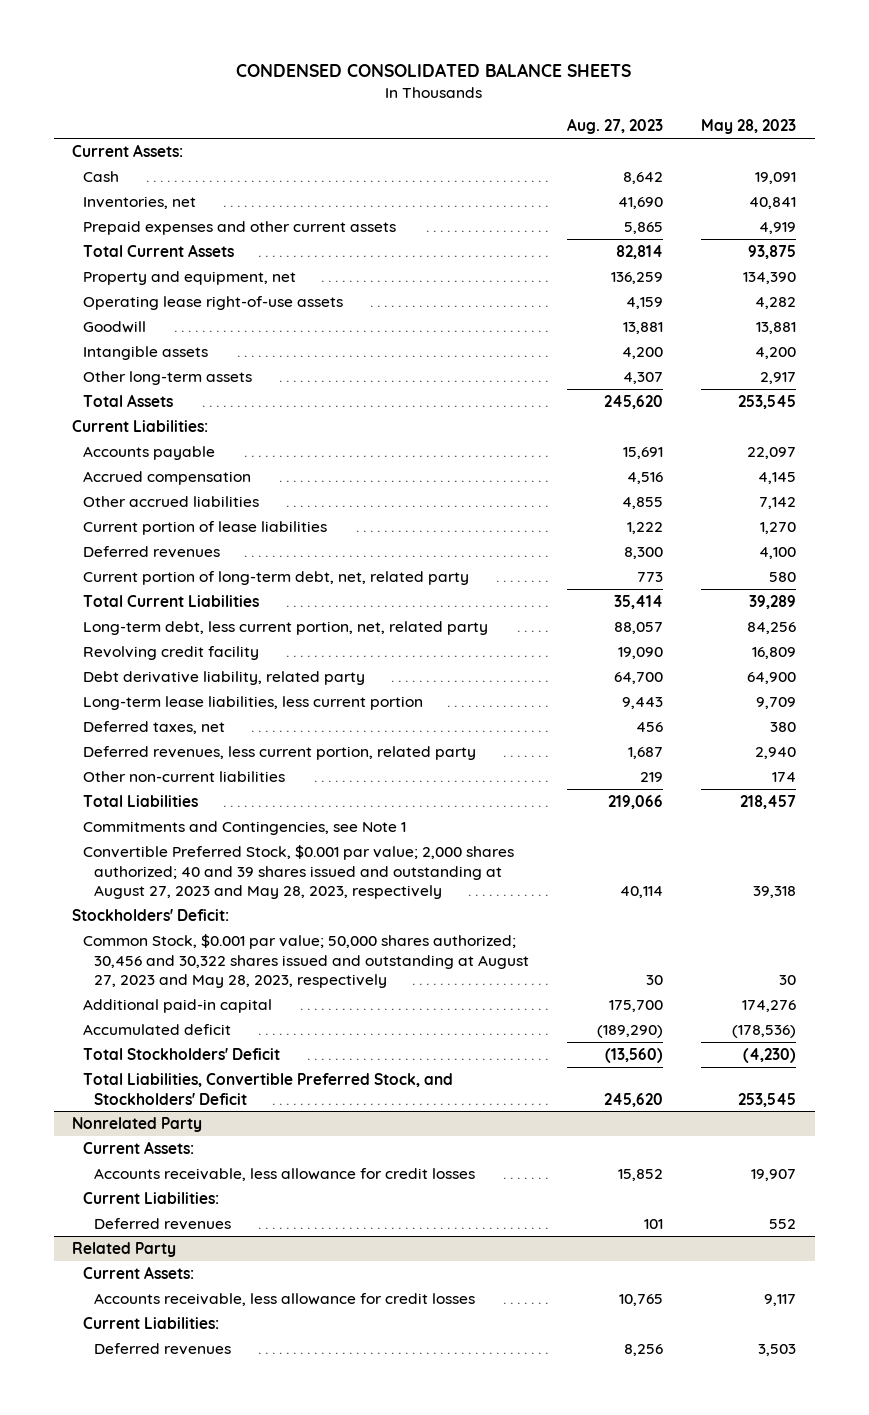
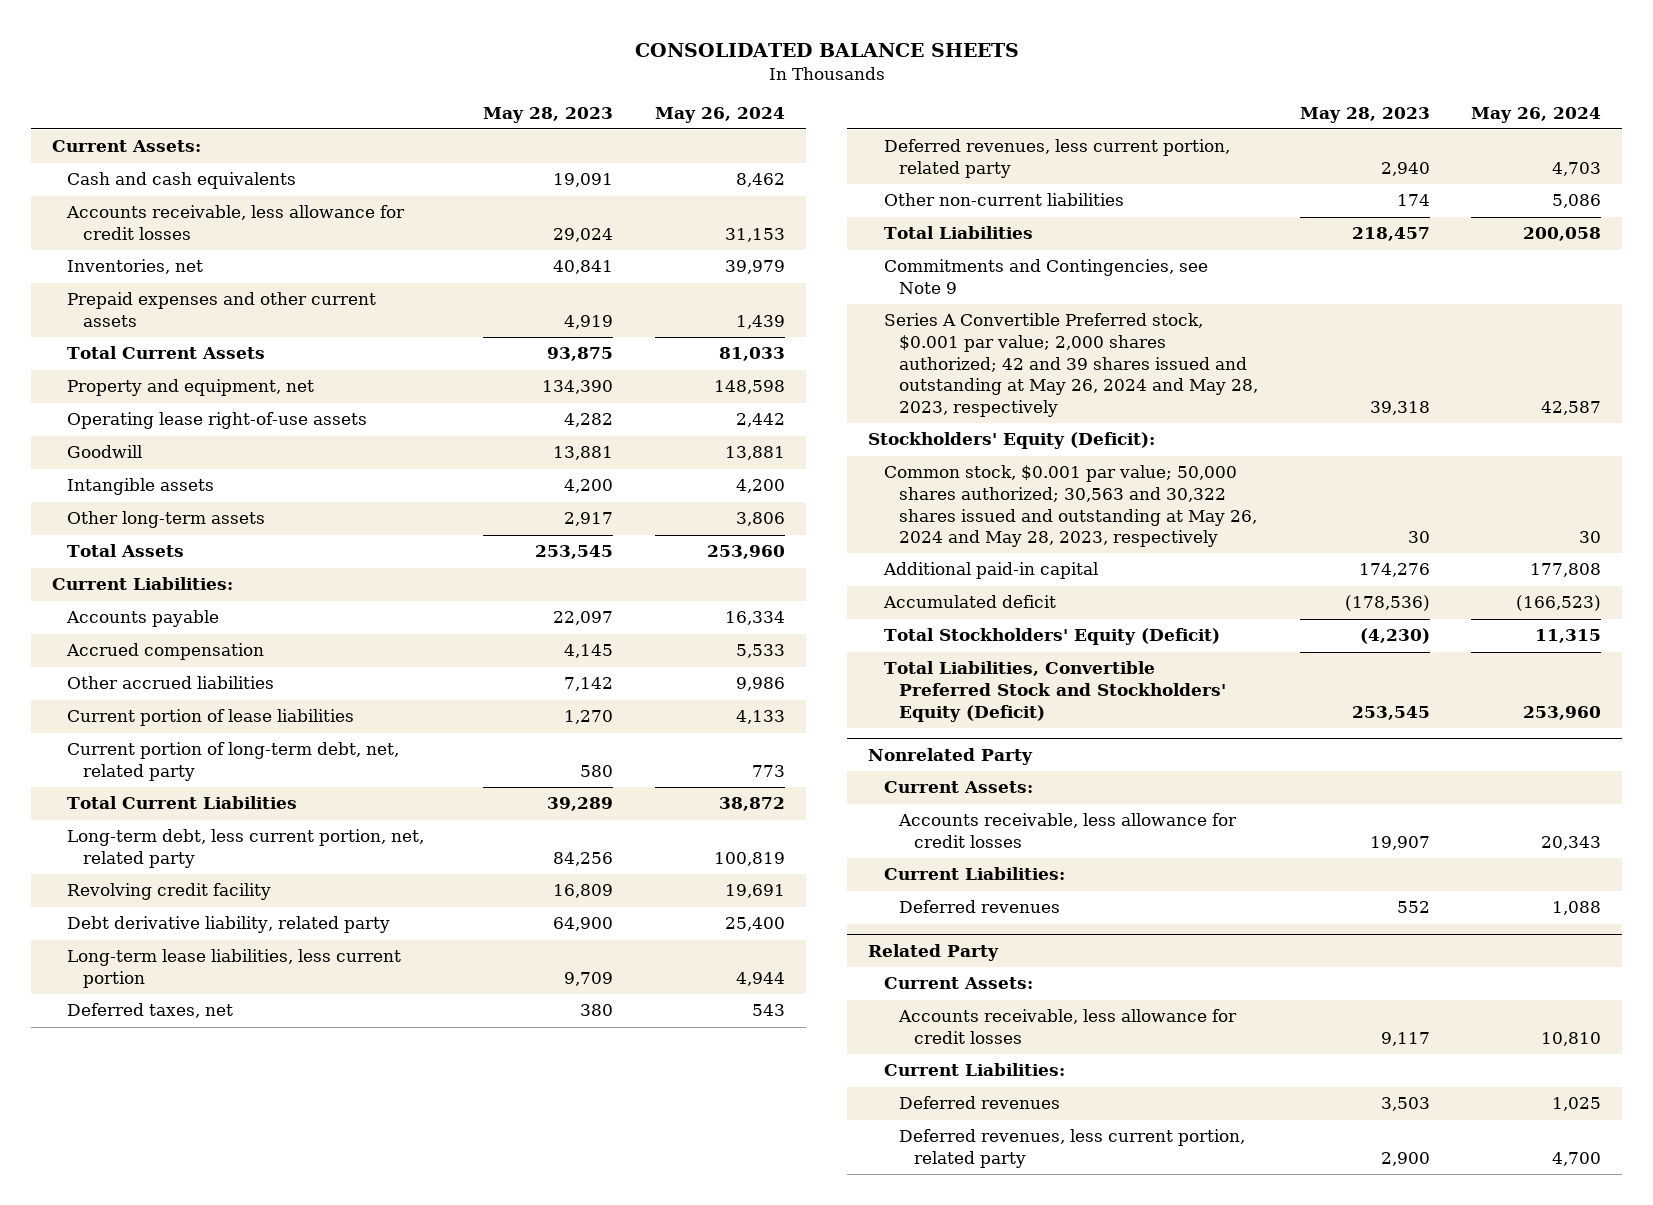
- CONDENSED CONSOLIDATED BALANCE SHEETS
+ CONSOLIDATED BALANCE SHEETS
- | Aug. 27, 2023 | May 28, 2023
+ | May 28, 2023 | May 26, 2024
- Cash | 8,642 | 19,091
+ Cash and cash equivalents | 19,091 | 8,462
+ Accounts receivable, less allowance for credit losses | 29,024 | 31,153
- Deferred revenues | 8,300 | 4,100
- Commitments and Contingencies, see Note 1
- Convertible Preferred Stock, $0.001 par value; 2,000 shares authorized; 40 and 39 shares issued and outstanding at August 27, 2023 and May 28, 2023, respectively | 40,114 | 39,318
- Stockholders' Deficit:
- Common Stock, $0.001 par value; 50,000 shares authorized; 30,456 and 30,322 shares issued and outstanding at August 27, 2023 and May 28, 2023, respectively | 30 | 30
+ Commitments and Contingencies, see Note 9
+ Series A Convertible Preferred stock, $0.001 par value; 2,000 shares authorized; 42 and 39 shares issued and outstanding at May 26, 2024 and May 28, 2023, respectively | 39,318 | 42,587
+ Stockholders' Equity (Deficit):
+ Common stock, $0.001 par value; 50,000 shares authorized; 30,563 and 30,322 shares issued and outstanding at May 26, 2024 and May 28, 2023, respectively | 30 | 30
- Total Stockholders' Deficit | (13,560) | (4,230)
- Total Liabilities, Convertible Preferred Stock, and Stockholders' Deficit | 245,620 | 253,545
+ Total Stockholders' Equity (Deficit) | (4,230) | 11,315
+ Total Liabilities, Convertible Preferred Stock and Stockholders' Equity (Deficit) | 253,545 | 253,960
@ Related Party
+ Deferred revenues, less current portion, related party | 2,900 | 4,700

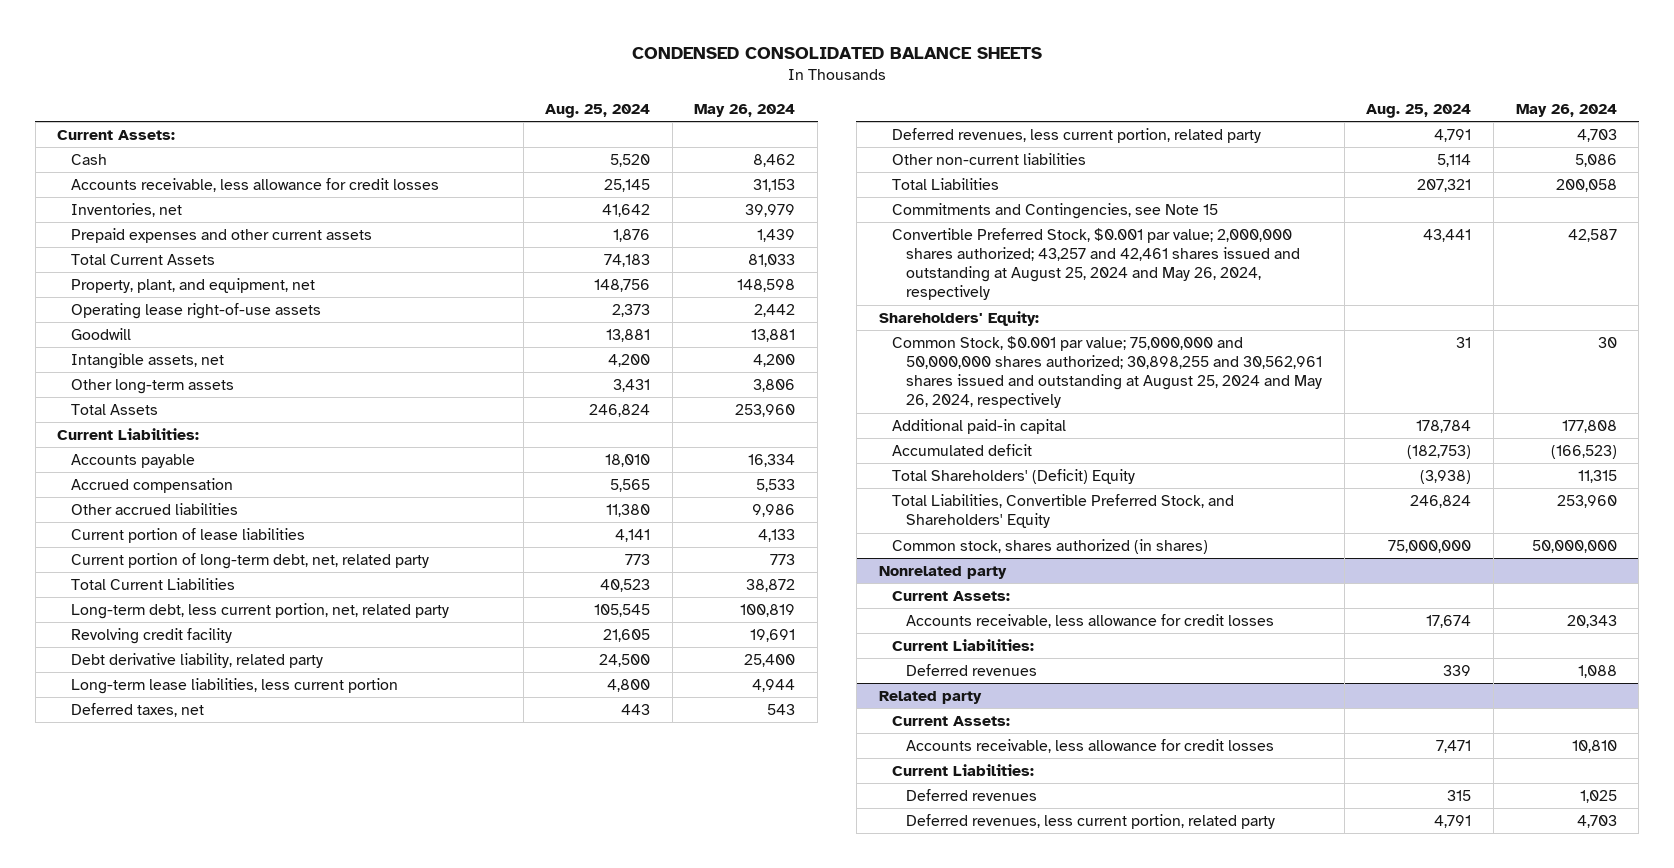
- CONSOLIDATED BALANCE SHEETS
+ CONDENSED CONSOLIDATED BALANCE SHEETS
- | May 28, 2023 | May 26, 2024
+ | Aug. 25, 2024 | May 26, 2024
- Cash and cash equivalents | 19,091 | 8,462
+ Cash | 5,520 | 8,462
- Property and equipment, net | 134,390 | 148,598
+ Property, plant, and equipment, net | 148,756 | 148,598
- Intangible assets | 4,200 | 4,200
+ Intangible assets, net | 4,200 | 4,200
- Commitments and Contingencies, see Note 9
- Series A Convertible Preferred stock, $0.001 par value; 2,000 shares authorized; 42 and 39 shares issued and outstanding at May 26, 2024 and May 28, 2023, respectively | 39,318 | 42,587
- Stockholders' Equity (Deficit):
- Common stock, $0.001 par value; 50,000 shares authorized; 30,563 and 30,322 shares issued and outstanding at May 26, 2024 and May 28, 2023, respectively | 30 | 30
+ Commitments and Contingencies, see Note 15
+ Convertible Preferred Stock, $0.001 par value; 2,000,000 shares authorized; 43,257 and 42,461 shares issued and outstanding at August 25, 2024 and May 26, 2024, respectively | 43,441 | 42,587
+ Shareholders' Equity:
+ Common Stock, $0.001 par value; 75,000,000 and 50,000,000 shares authorized; 30,898,255 and 30,562,961 shares issued and outstanding at August 25, 2024 and May 26, 2024, respectively | 31 | 30
- Total Stockholders' Equity (Deficit) | (4,230) | 11,315
- Total Liabilities, Convertible Preferred Stock and Stockholders' Equity (Deficit) | 253,545 | 253,960
- Nonrelated Party
+ Total Shareholders' (Deficit) Equity | (3,938) | 11,315
+ Total Liabilities, Convertible Preferred Stock, and Shareholders' Equity | 246,824 | 253,960
+ Common stock, shares authorized (in shares) | 75,000,000 | 50,000,000
+ Nonrelated party
- Related Party
+ Related party
- Deferred revenues, less current portion, related party | 2,900 | 4,700
+ Deferred revenues, less current portion, related party | 4,791 | 4,703

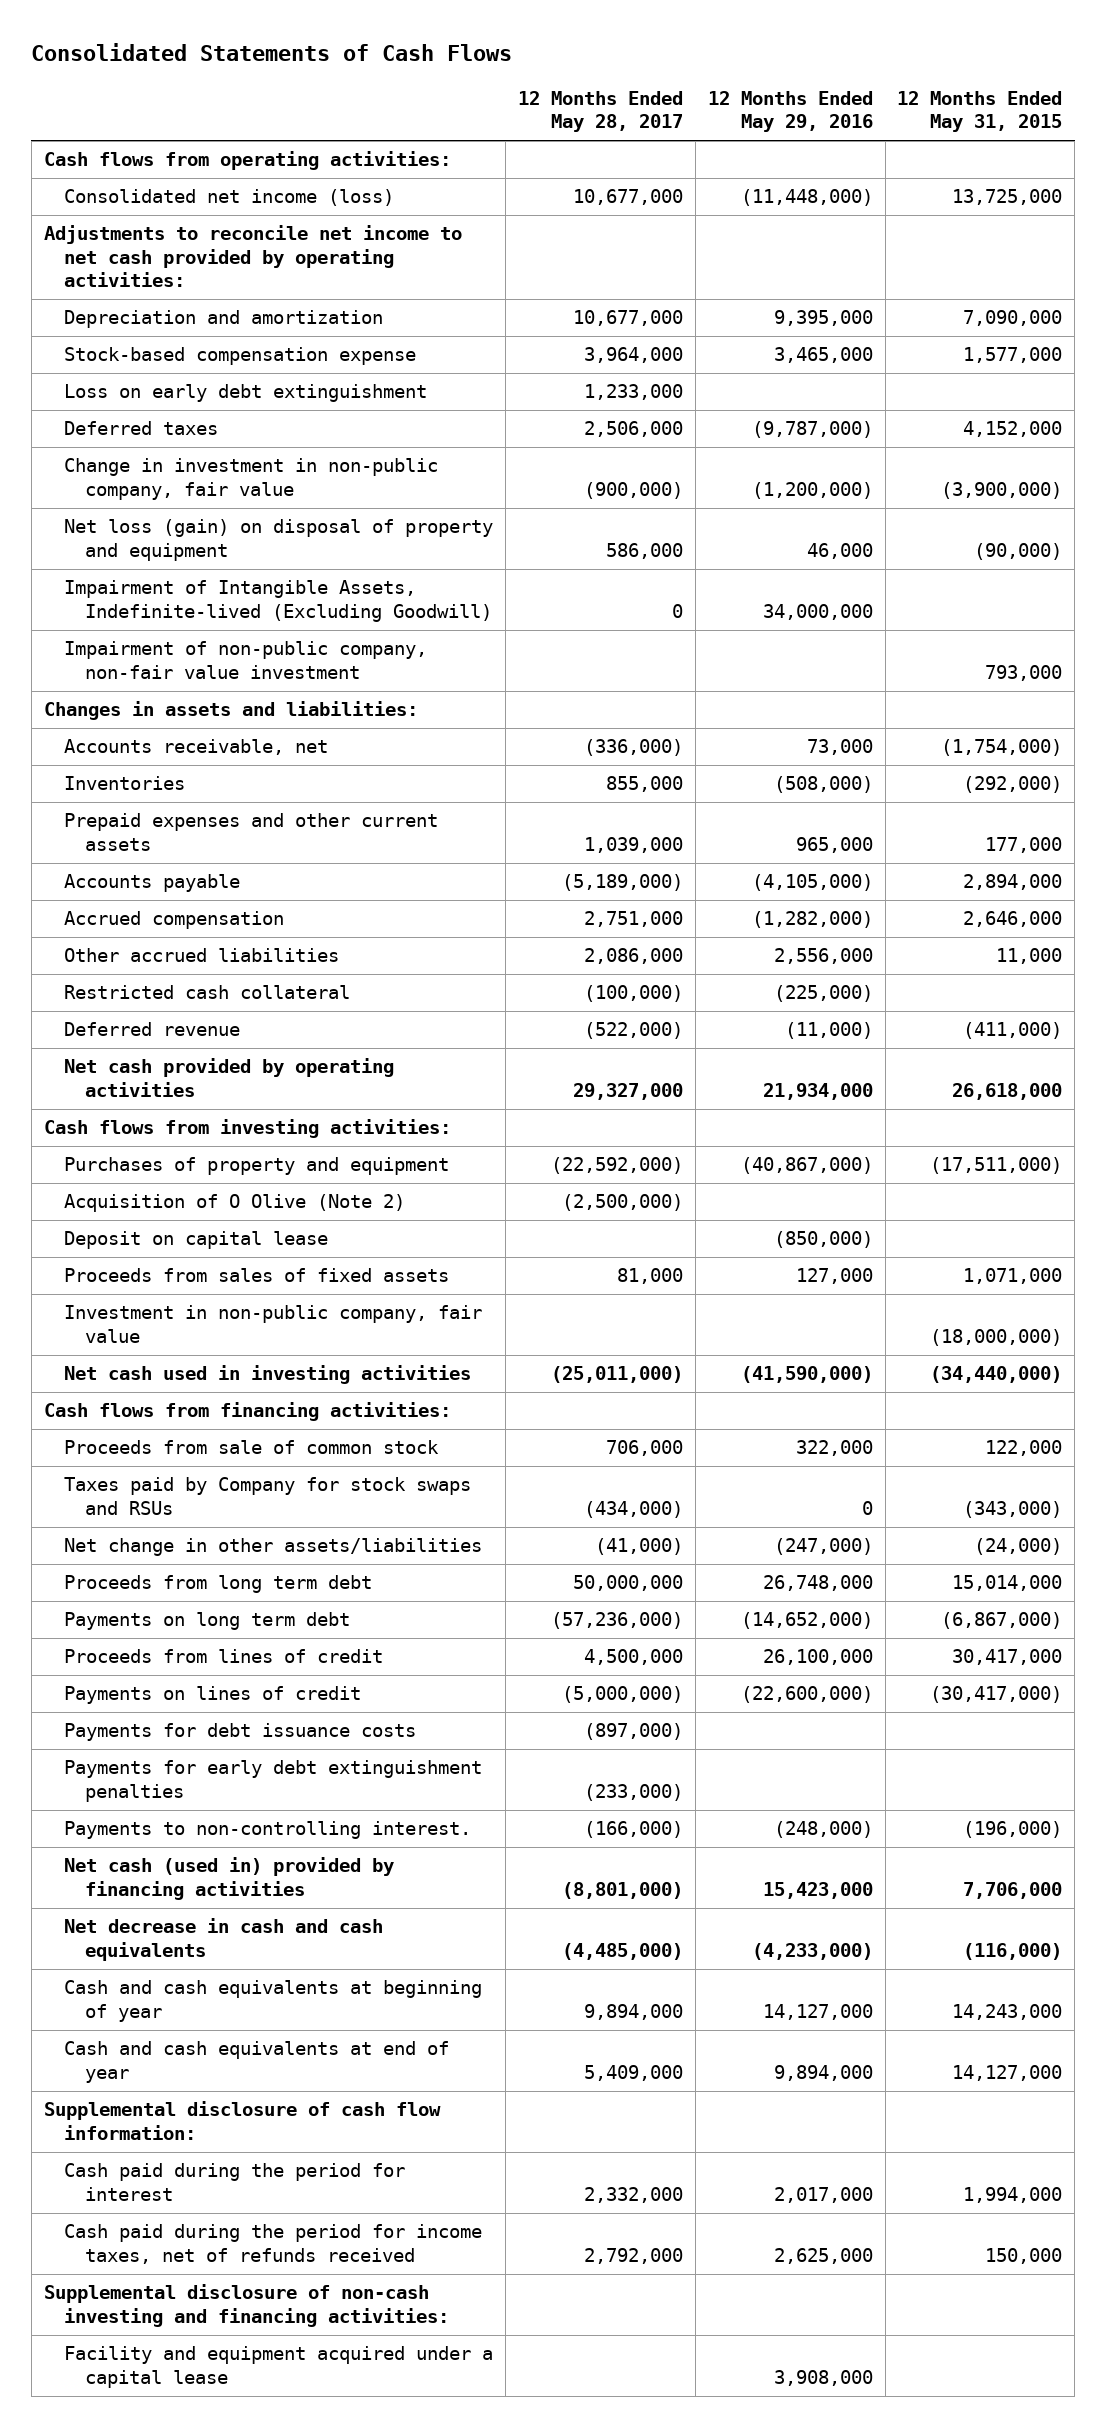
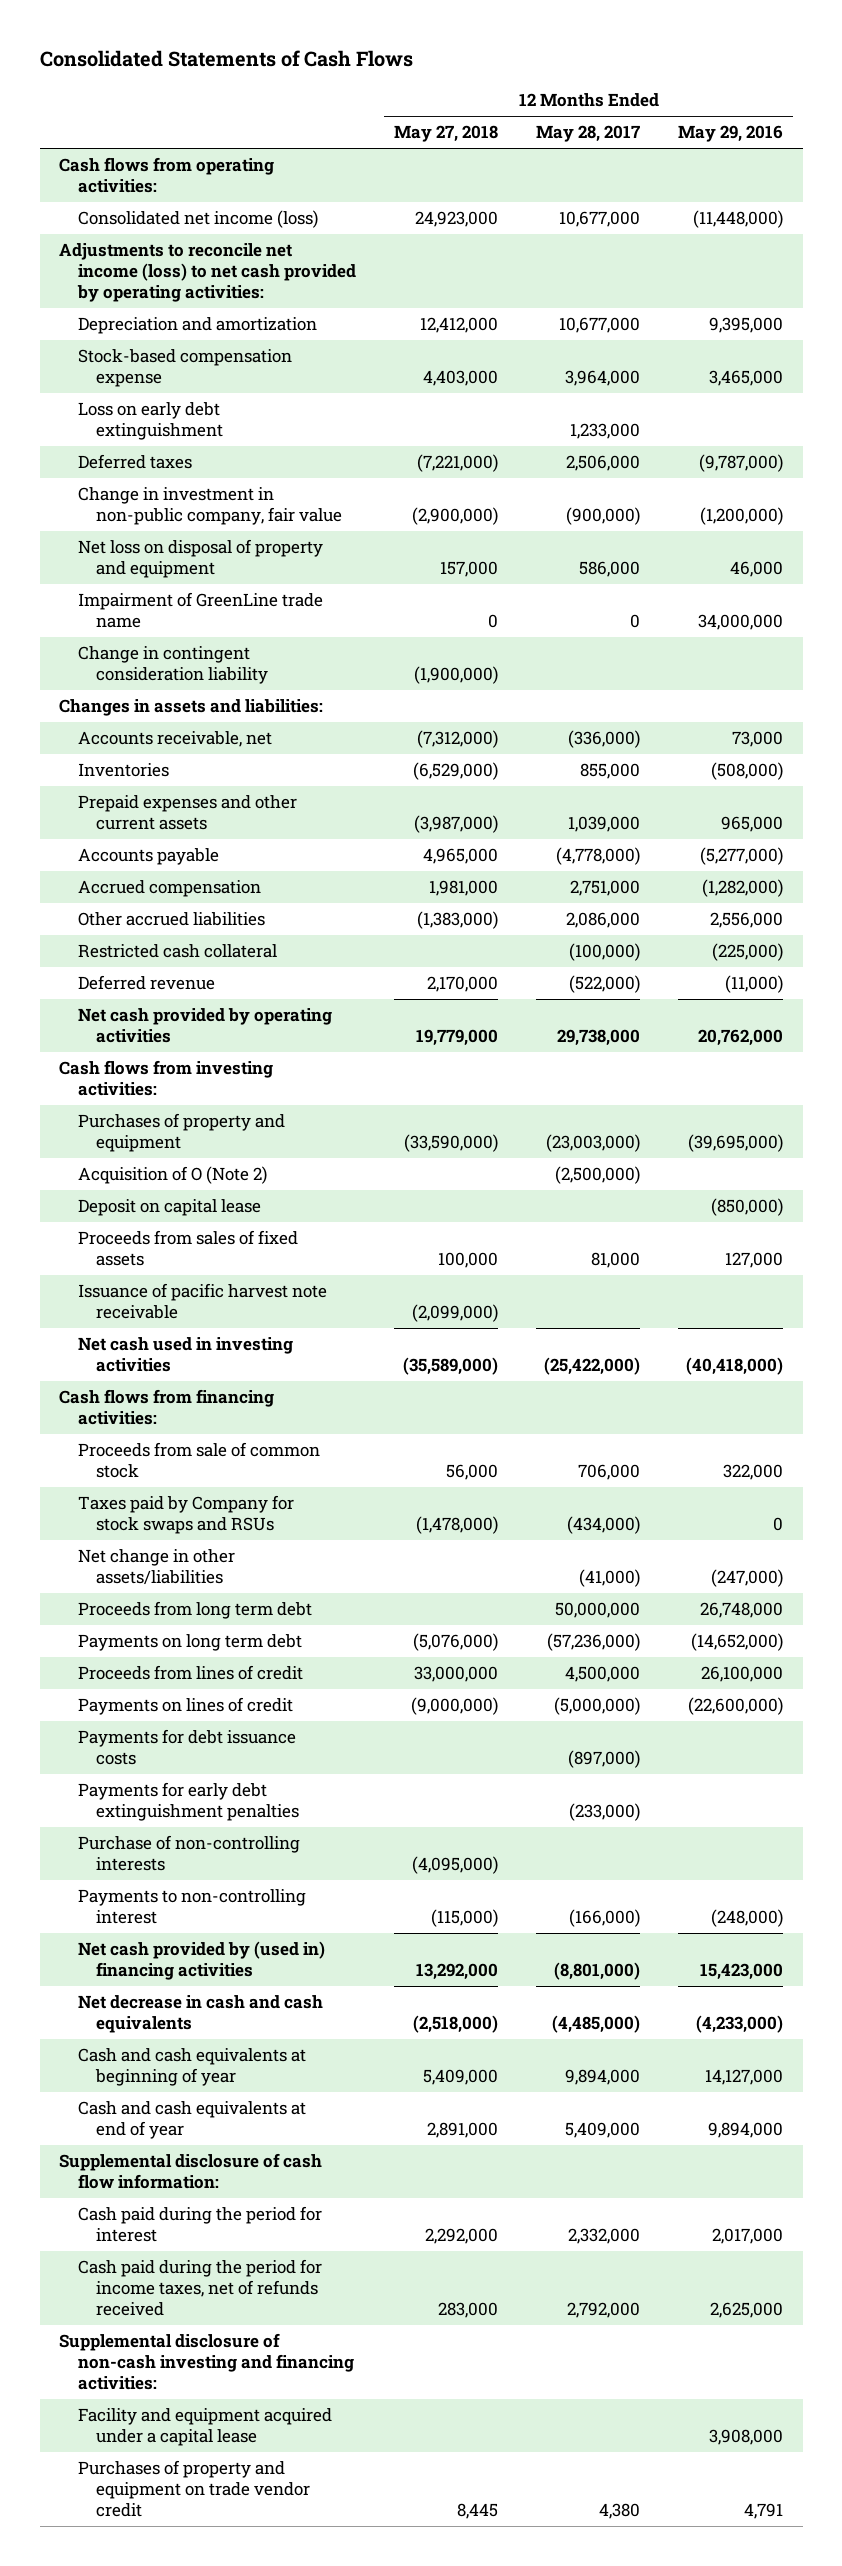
- | 12 Months Ended May 28, 2017 | 12 Months Ended May 29, 2016 | 12 Months Ended May 31, 2015
+ | 12 Months Ended May 27, 2018 | 12 Months Ended May 28, 2017 | 12 Months Ended May 29, 2016
- Adjustments to reconcile net income to net cash provided by operating activities:
+ Adjustments to reconcile net income (loss) to net cash provided by operating activities:
- Net loss (gain) on disposal of property and equipment | 586,000 | 46,000 | (90,000)
- Impairment of Intangible Assets, Indefinite-lived (Excluding Goodwill) | 0 | 34,000,000 |
- Impairment of non-public company, non-fair value investment | | | 793,000
+ Net loss on disposal of property and equipment | 157,000 | 586,000 | 46,000
+ Impairment of GreenLine trade name | 0 | 0 | 34,000,000
+ Change in contingent consideration liability | (1,900,000) | |
- Accounts payable | (5,189,000) | (4,105,000) | 2,894,000
+ Accounts payable | 4,965,000 | (4,778,000) | (5,277,000)
- Net cash provided by operating activities | 29,327,000 | 21,934,000 | 26,618,000
+ Net cash provided by operating activities | 19,779,000 | 29,738,000 | 20,762,000
- Purchases of property and equipment | (22,592,000) | (40,867,000) | (17,511,000)
- Acquisition of O Olive (Note 2) | (2,500,000) | |
+ Purchases of property and equipment | (33,590,000) | (23,003,000) | (39,695,000)
+ Acquisition of O (Note 2) | | (2,500,000) |
- Investment in non-public company, fair value | | | (18,000,000)
- Net cash used in investing activities | (25,011,000) | (41,590,000) | (34,440,000)
+ Issuance of pacific harvest note receivable | (2,099,000) | |
+ Net cash used in investing activities | (35,589,000) | (25,422,000) | (40,418,000)
- Payments to non-controlling interest. | (166,000) | (248,000) | (196,000)
- Net cash (used in) provided by financing activities | (8,801,000) | 15,423,000 | 7,706,000
+ Purchase of non-controlling interests | (4,095,000) | |
+ Payments to non-controlling interest | (115,000) | (166,000) | (248,000)
+ Net cash provided by (used in) financing activities | 13,292,000 | (8,801,000) | 15,423,000
+ Purchases of property and equipment on trade vendor credit | 8,445 | 4,380 | 4,791

